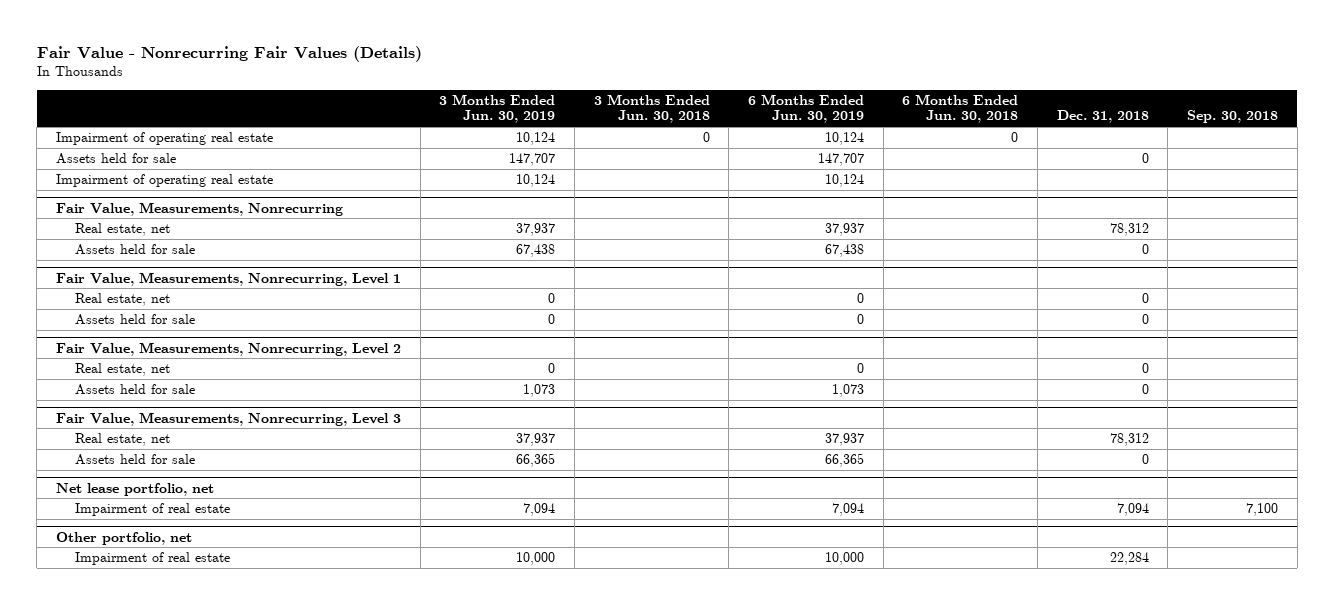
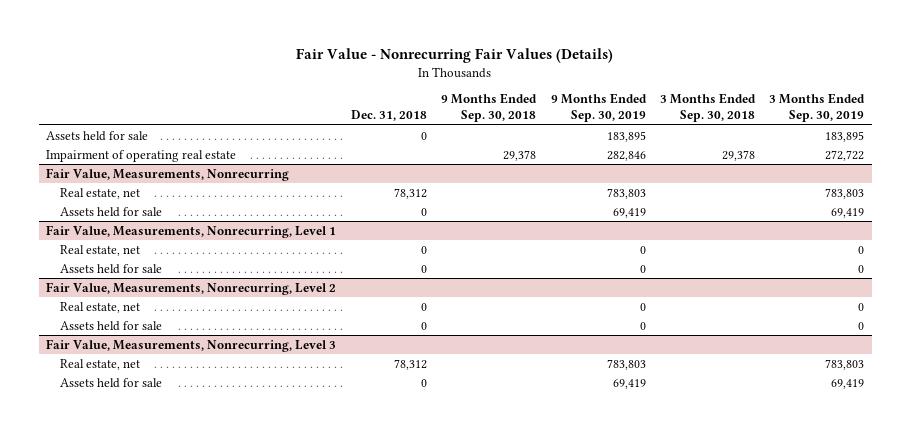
- | 3 Months Ended Jun. 30, 2019 | 3 Months Ended Jun. 30, 2018 | 6 Months Ended Jun. 30, 2019 | 6 Months Ended Jun. 30, 2018 | Dec. 31, 2018 | Sep. 30, 2018
+ | Dec. 31, 2018 | 9 Months Ended Sep. 30, 2018 | 9 Months Ended Sep. 30, 2019 | 3 Months Ended Sep. 30, 2018 | 3 Months Ended Sep. 30, 2019
- Impairment of operating real estate | 10,124 | 0 | 10,124 | 0 | |
- Net lease portfolio, net
- Impairment of real estate | 7,094 | | 7,094 | | 7,094 | 7,100
- Other portfolio, net
- Impairment of real estate | 10,000 | | 10,000 | | 22,284 |

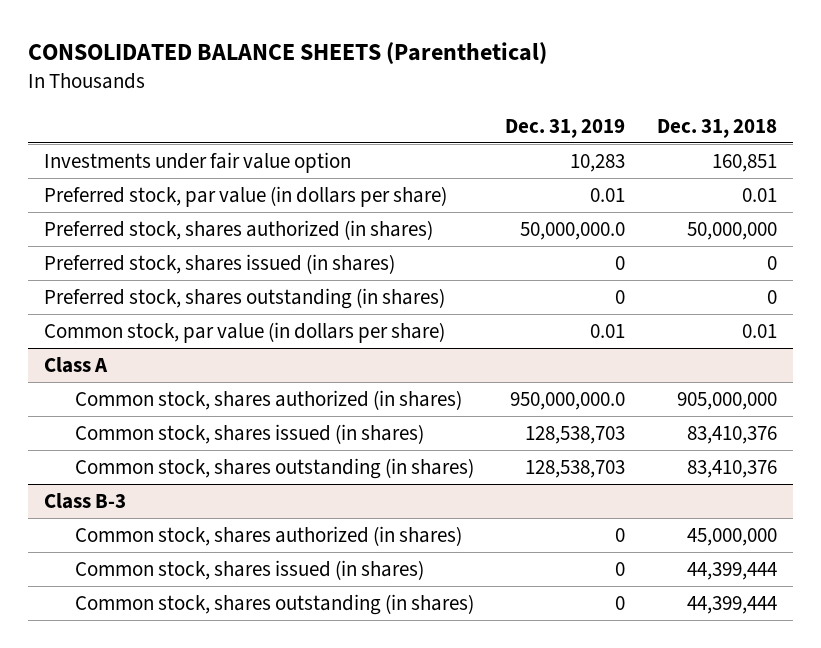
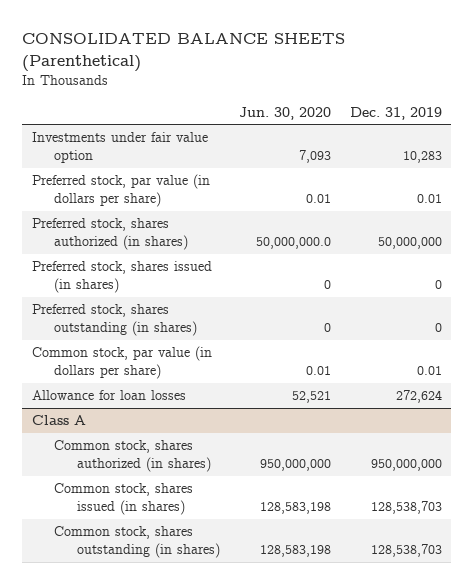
- | Dec. 31, 2019 | Dec. 31, 2018
+ | Jun. 30, 2020 | Dec. 31, 2019
- Preferred stock, shares authorized (in shares) | 50,000,000.0 | 50,000,000
+ Preferred stock, shares authorized (in shares) | 50,000,000.0 | 50,000,000
+ Allowance for loan losses | 52,521 | 272,624
@ Class A
- Common stock, shares authorized (in shares) | 950,000,000.0 | 905,000,000
+ Common stock, shares authorized (in shares) | 950,000,000 | 950,000,000
- Class B-3
- Common stock, shares authorized (in shares) | 0 | 45,000,000
- Common stock, shares issued (in shares) | 0 | 44,399,444
- Common stock, shares outstanding (in shares) | 0 | 44,399,444

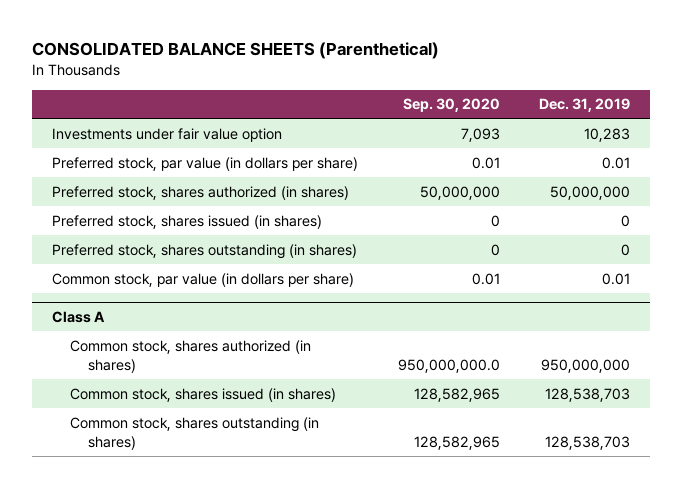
- | Jun. 30, 2020 | Dec. 31, 2019
+ | Sep. 30, 2020 | Dec. 31, 2019
- Allowance for loan losses | 52,521 | 272,624

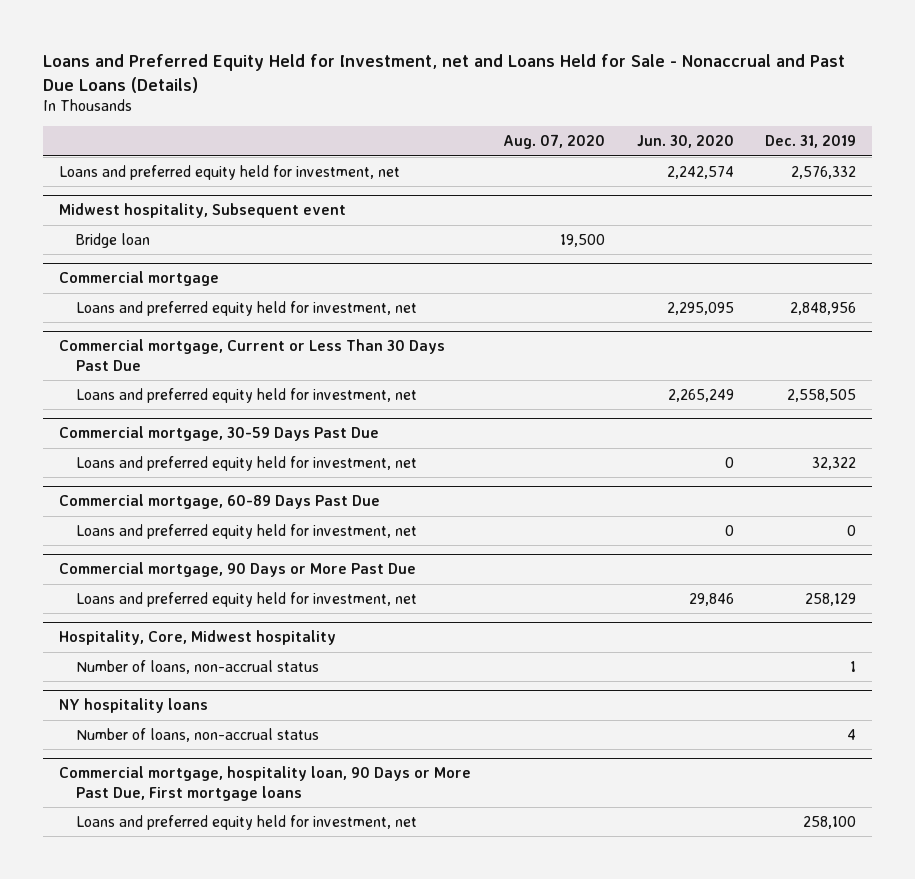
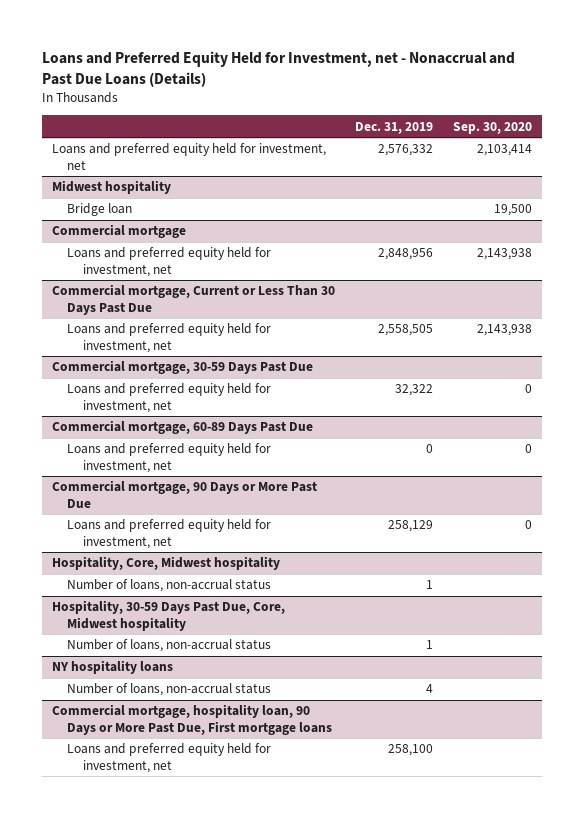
- Loans and Preferred Equity Held for Investment, net and Loans Held for Sale - Nonaccrual and Past Due Loans (Details)
+ Loans and Preferred Equity Held for Investment, net - Nonaccrual and Past Due Loans (Details)
- | Aug. 07, 2020 | Jun. 30, 2020 | Dec. 31, 2019
+ | Dec. 31, 2019 | Sep. 30, 2020
- Midwest hospitality, Subsequent event
+ Midwest hospitality
+ Hospitality, 30-59 Days Past Due, Core, Midwest hospitality
+ Number of loans, non-accrual status | 1 |

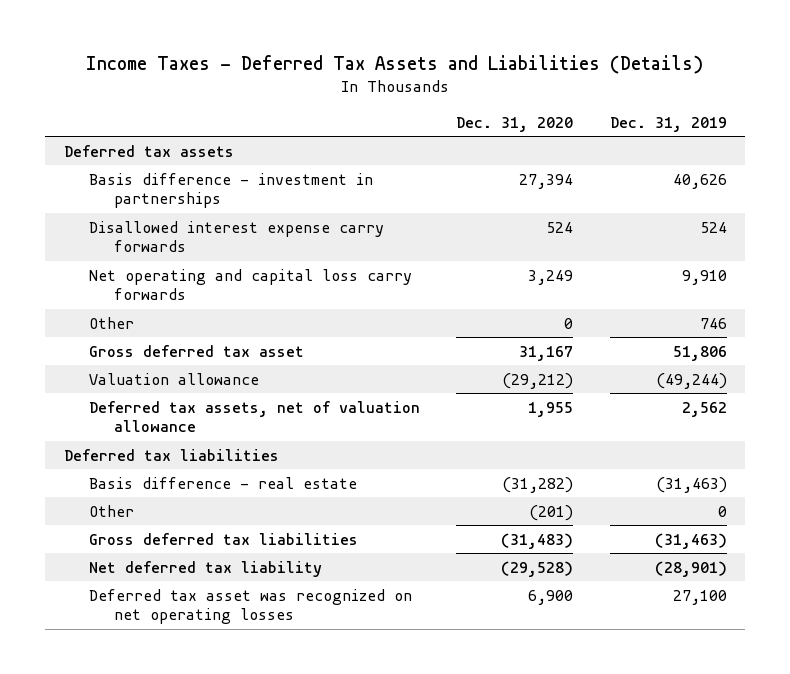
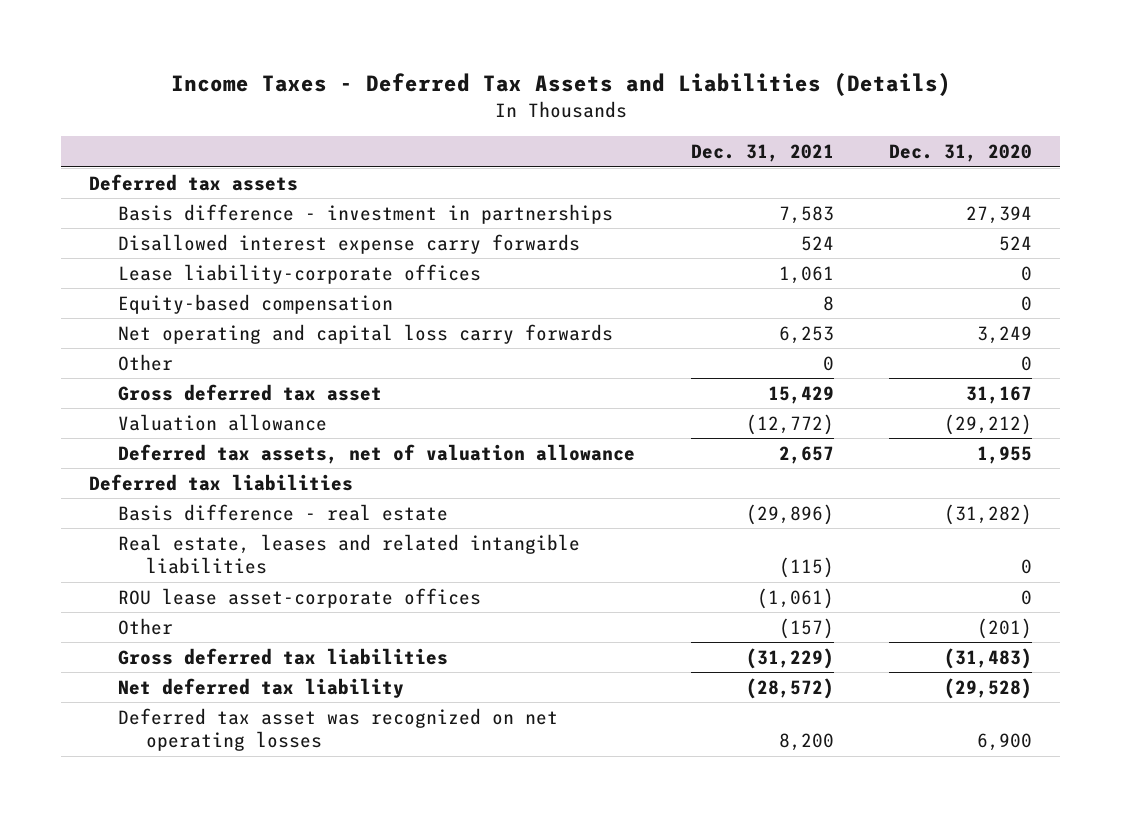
- | Dec. 31, 2020 | Dec. 31, 2019
+ | Dec. 31, 2021 | Dec. 31, 2020
+ Lease liability-corporate offices | 1,061 | 0
+ Equity-based compensation | 8 | 0
+ Real estate, leases and related intangible liabilities | (115) | 0
+ ROU lease asset-corporate offices | (1,061) | 0

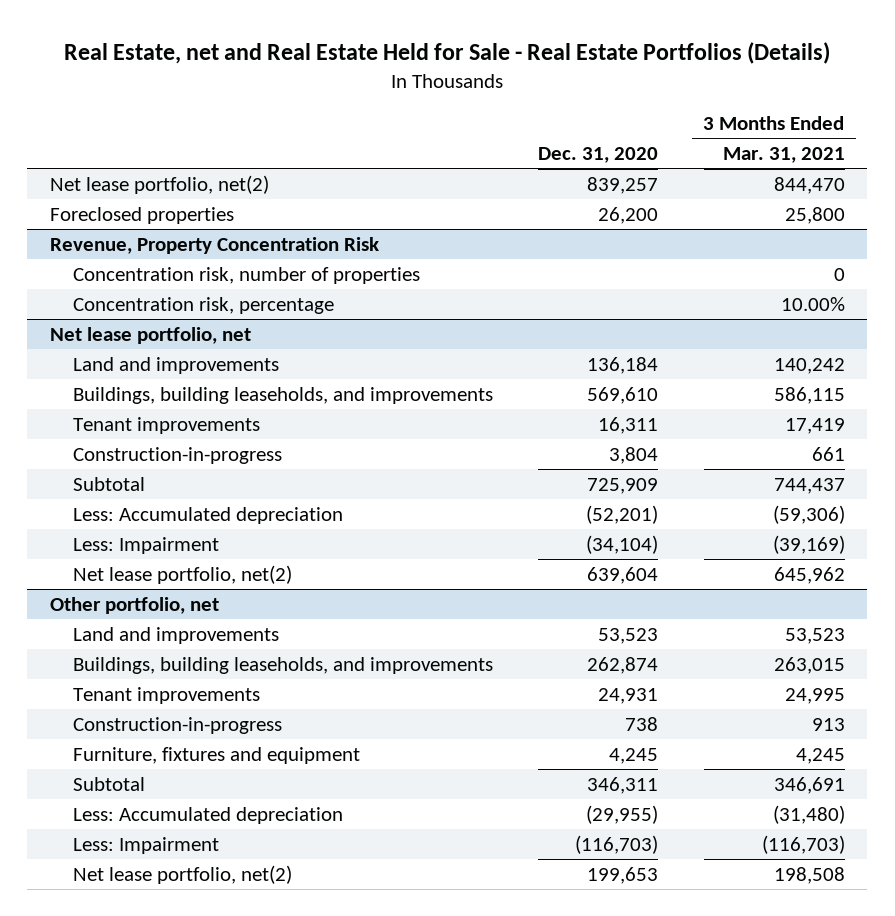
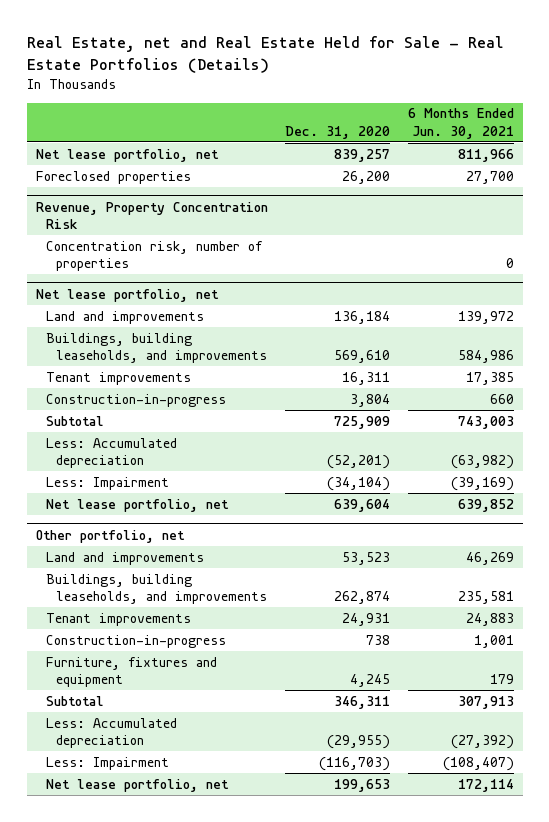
- | Dec. 31, 2020 | 3 Months Ended Mar. 31, 2021
+ | Dec. 31, 2020 | 6 Months Ended Jun. 30, 2021
- Net lease portfolio, net(2) | 839,257 | 844,470
+ Net lease portfolio, net | 839,257 | 811,966
@ Revenue, Property Concentration Risk
- Concentration risk, percentage | | 10.00%
@ Net lease portfolio, net
- Net lease portfolio, net(2) | 639,604 | 645,962
+ Net lease portfolio, net | 639,604 | 639,852
@ Other portfolio, net
- Net lease portfolio, net(2) | 199,653 | 198,508
+ Net lease portfolio, net | 199,653 | 172,114

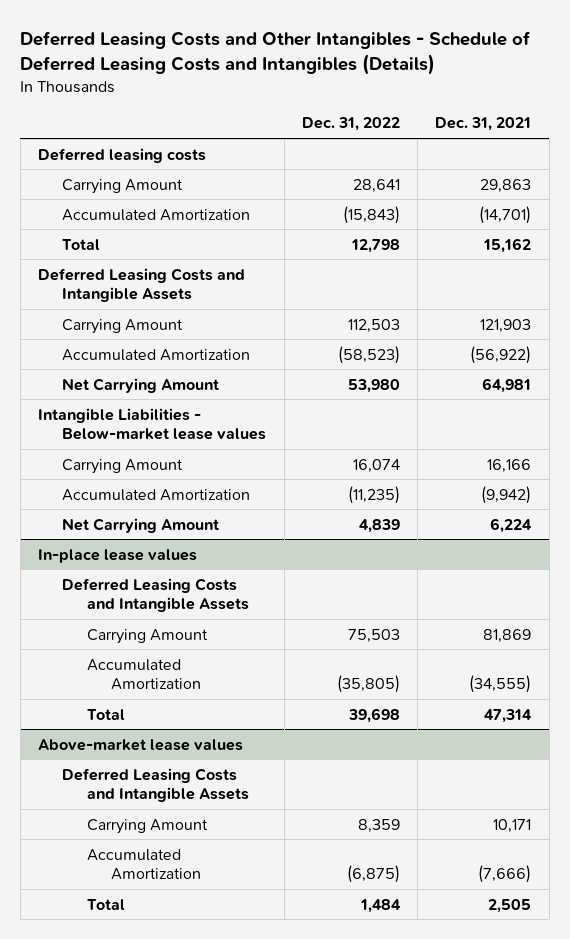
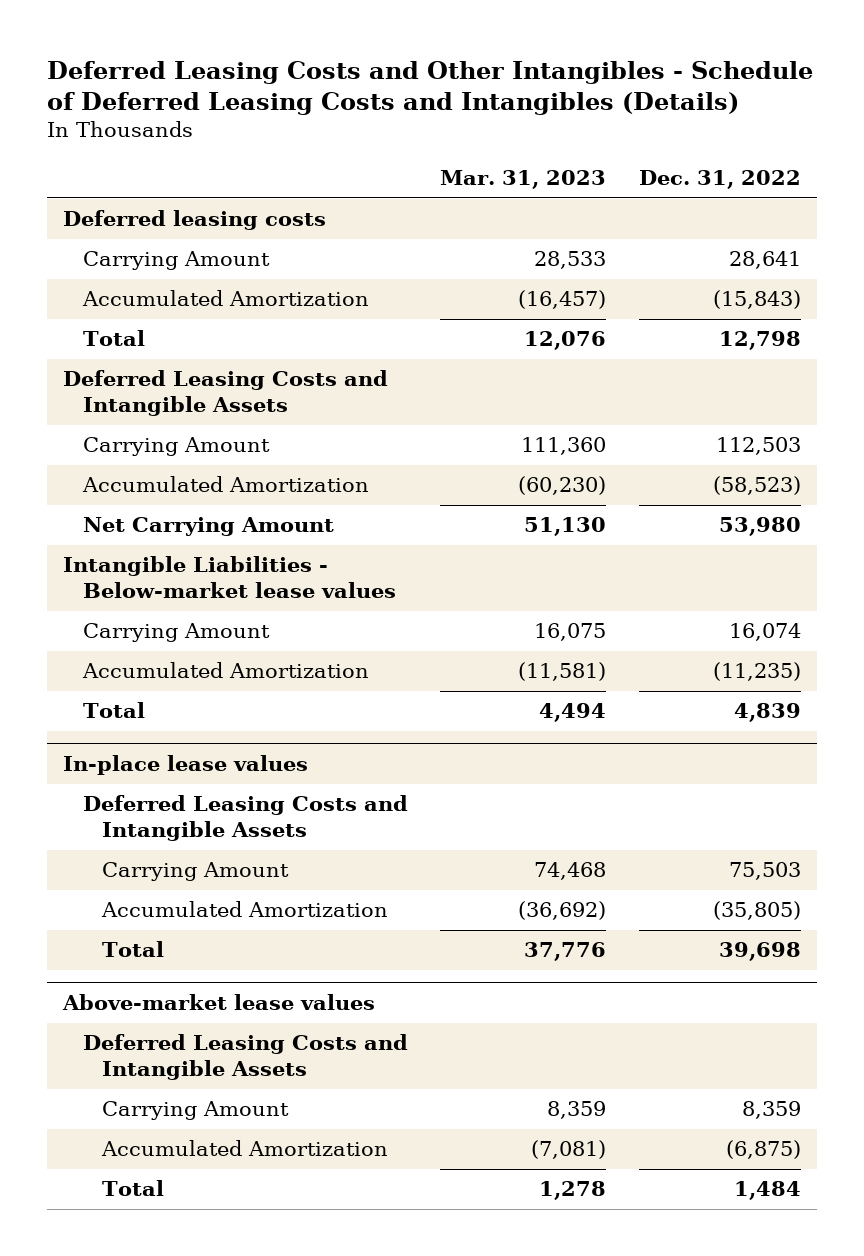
- | Dec. 31, 2022 | Dec. 31, 2021
+ | Mar. 31, 2023 | Dec. 31, 2022
- Net Carrying Amount | 4,839 | 6,224
+ Total | 4,494 | 4,839

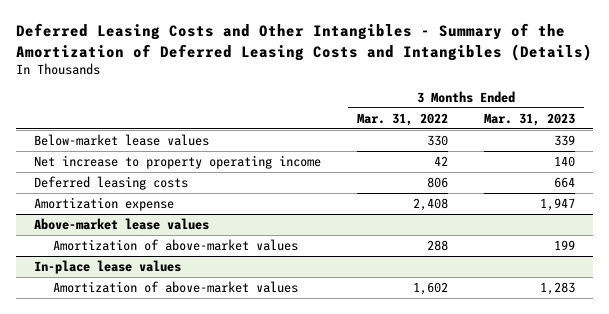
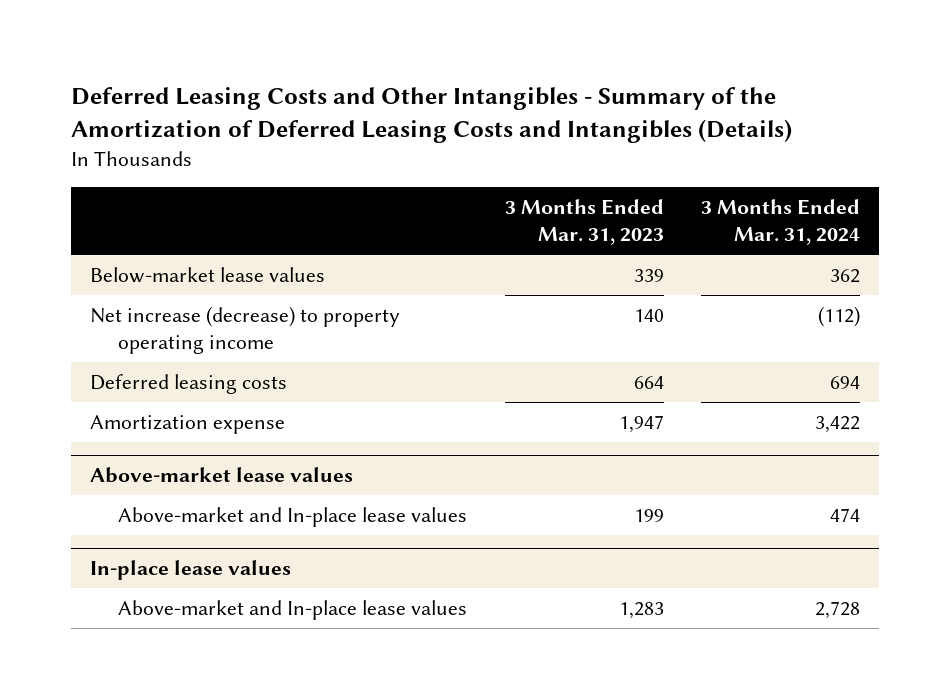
- | 3 Months Ended Mar. 31, 2022 | 3 Months Ended Mar. 31, 2023
+ | 3 Months Ended Mar. 31, 2023 | 3 Months Ended Mar. 31, 2024
- Net increase to property operating income | 42 | 140
+ Net increase (decrease) to property operating income | 140 | (112)
@ Above-market lease values
- Amortization of above-market values | 288 | 199
+ Above-market and In-place lease values | 199 | 474
@ In-place lease values
- Amortization of above-market values | 1,602 | 1,283
+ Above-market and In-place lease values | 1,283 | 2,728

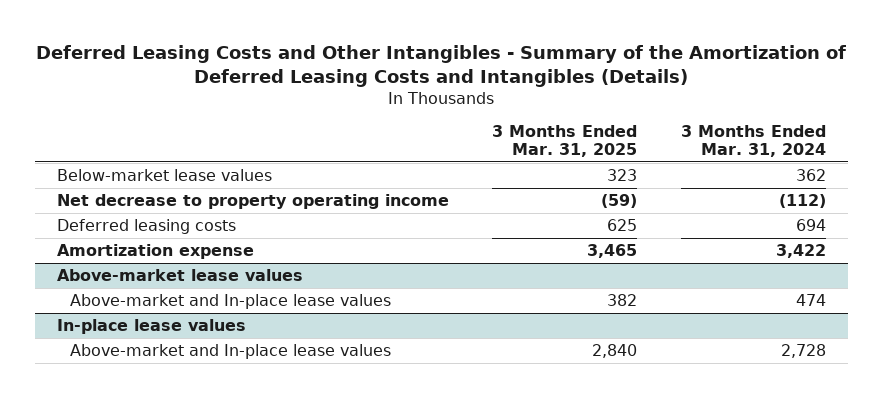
- | 3 Months Ended Mar. 31, 2023 | 3 Months Ended Mar. 31, 2024
+ | 3 Months Ended Mar. 31, 2025 | 3 Months Ended Mar. 31, 2024
- Net increase (decrease) to property operating income | 140 | (112)
+ Net decrease to property operating income | (59) | (112)

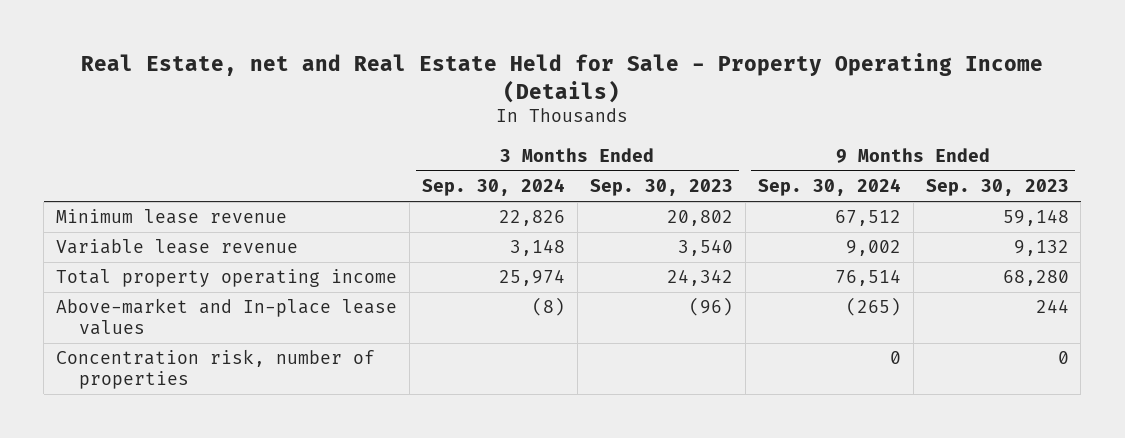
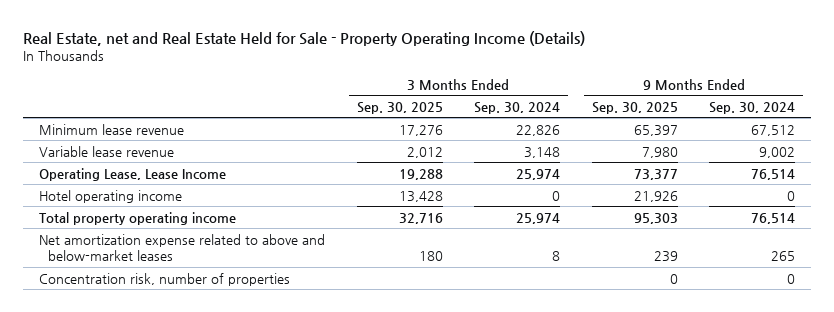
- | 3 Months Ended Sep. 30, 2024 | 3 Months Ended Sep. 30, 2023 | 9 Months Ended Sep. 30, 2024 | 9 Months Ended Sep. 30, 2023
+ | 3 Months Ended Sep. 30, 2025 | 3 Months Ended Sep. 30, 2024 | 9 Months Ended Sep. 30, 2025 | 9 Months Ended Sep. 30, 2024
+ Operating Lease, Lease Income | 19,288 | 25,974 | 73,377 | 76,514
+ Hotel operating income | 13,428 | 0 | 21,926 | 0
- Above-market and In-place lease values | (8) | (96) | (265) | 244
+ Net amortization expense related to above and below-market leases | 180 | 8 | 239 | 265

